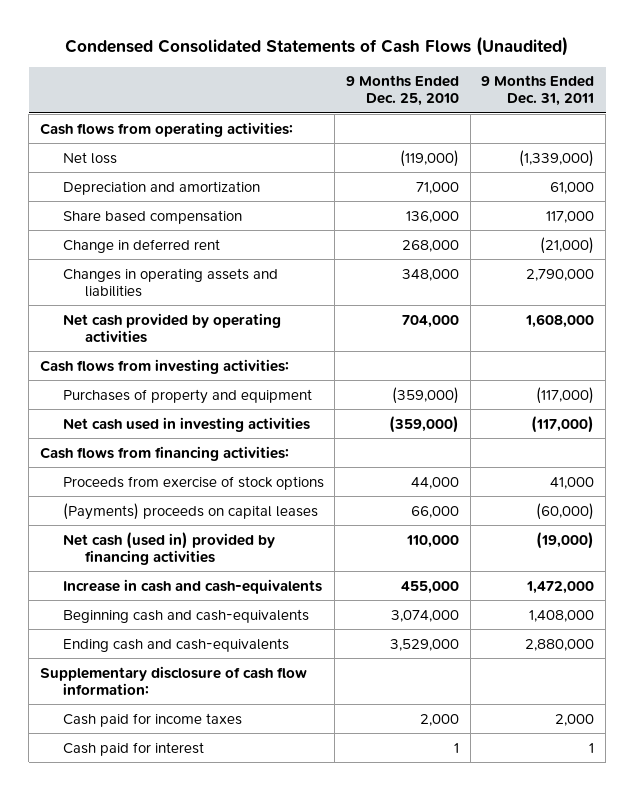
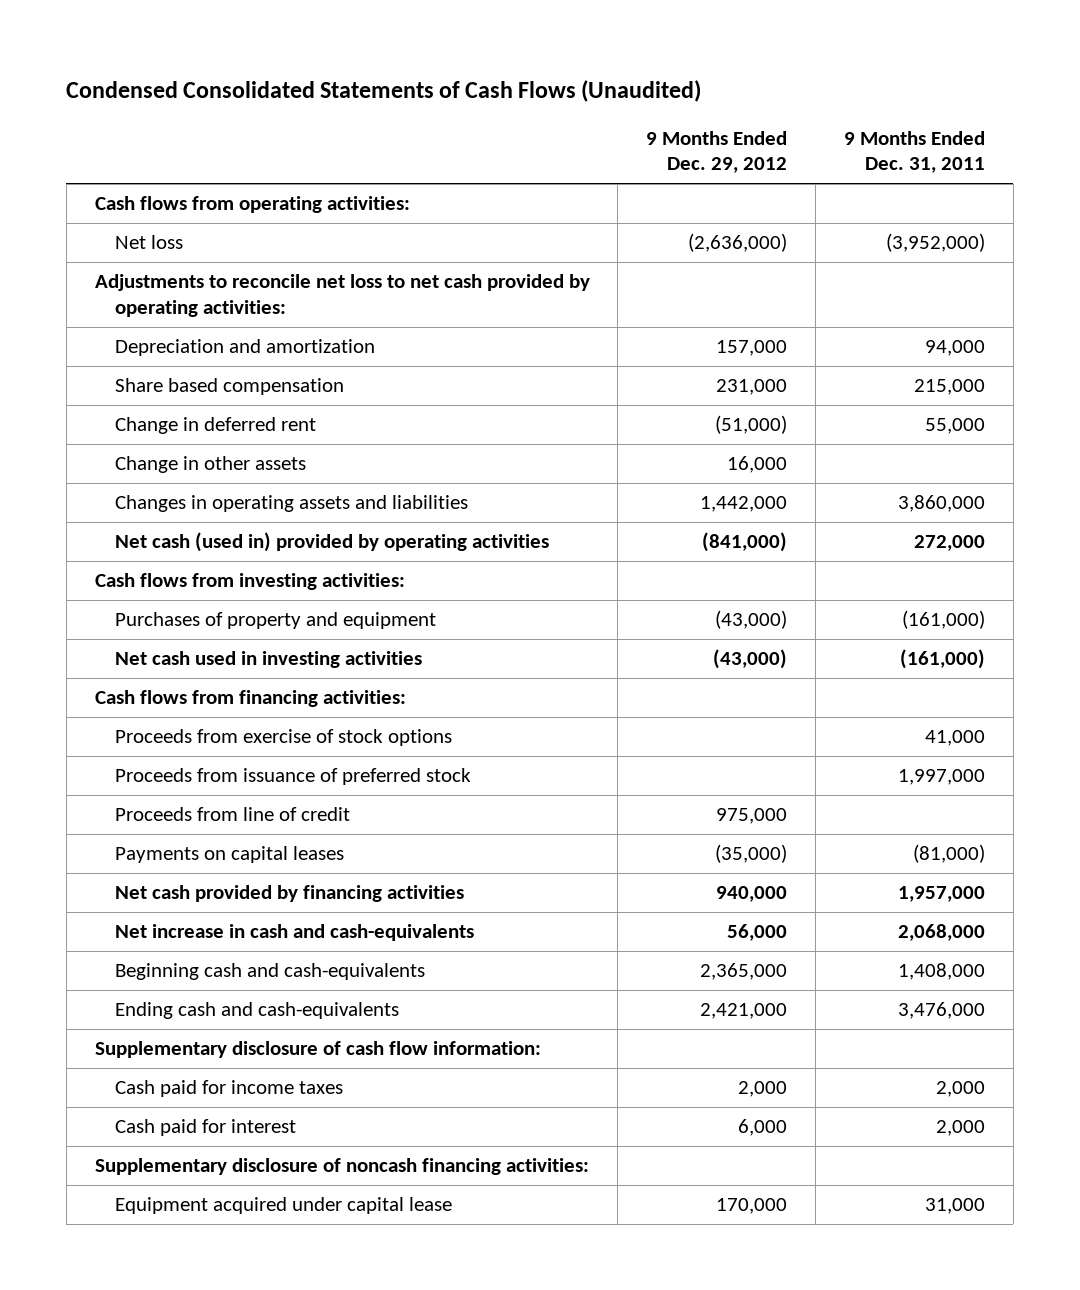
- | 9 Months Ended Dec. 25, 2010 | 9 Months Ended Dec. 31, 2011
+ | 9 Months Ended Dec. 29, 2012 | 9 Months Ended Dec. 31, 2011
- Net loss | (119,000) | (1,339,000)
- Depreciation and amortization | 71,000 | 61,000
- Share based compensation | 136,000 | 117,000
- Change in deferred rent | 268,000 | (21,000)
- Changes in operating assets and liabilities | 348,000 | 2,790,000
- Net cash provided by operating activities | 704,000 | 1,608,000
+ Net loss | (2,636,000) | (3,952,000)
+ Adjustments to reconcile net loss to net cash provided by operating activities:
+ Depreciation and amortization | 157,000 | 94,000
+ Share based compensation | 231,000 | 215,000
+ Change in deferred rent | (51,000) | 55,000
+ Change in other assets | 16,000 |
+ Changes in operating assets and liabilities | 1,442,000 | 3,860,000
+ Net cash (used in) provided by operating activities | (841,000) | 272,000
- Purchases of property and equipment | (359,000) | (117,000)
- Net cash used in investing activities | (359,000) | (117,000)
+ Purchases of property and equipment | (43,000) | (161,000)
+ Net cash used in investing activities | (43,000) | (161,000)
- (Payments) proceeds on capital leases | 66,000 | (60,000)
- Net cash (used in) provided by financing activities | 110,000 | (19,000)
- Increase in cash and cash-equivalents | 455,000 | 1,472,000
+ Proceeds from issuance of preferred stock | | 1,997,000
+ Proceeds from line of credit | 975,000 |
+ Payments on capital leases | (35,000) | (81,000)
+ Net cash provided by financing activities | 940,000 | 1,957,000
+ Net increase in cash and cash-equivalents | 56,000 | 2,068,000
- Ending cash and cash-equivalents | 3,529,000 | 2,880,000
+ Ending cash and cash-equivalents | 2,421,000 | 3,476,000
- Cash paid for interest | 1 | 1
+ Cash paid for interest | 6,000 | 2,000
+ Supplementary disclosure of noncash financing activities:
+ Equipment acquired under capital lease | 170,000 | 31,000

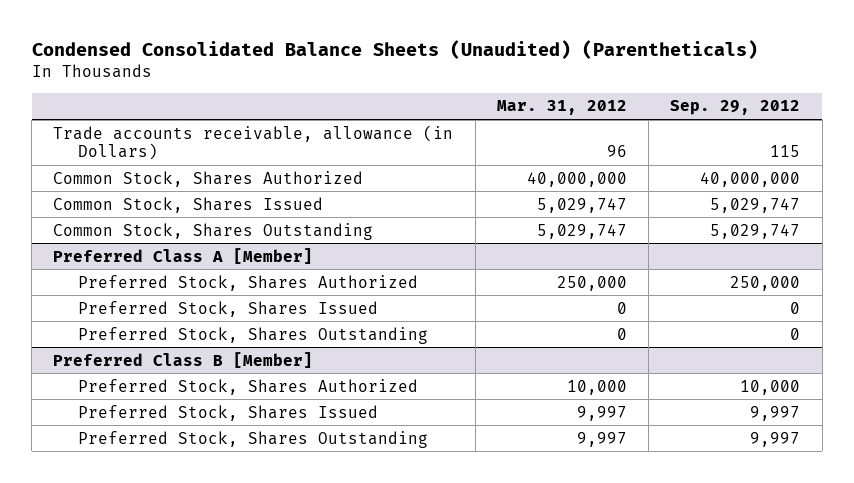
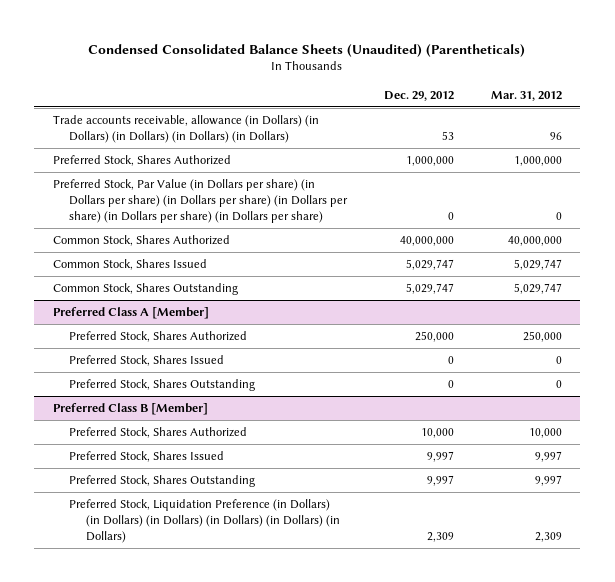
- | Mar. 31, 2012 | Sep. 29, 2012
+ | Dec. 29, 2012 | Mar. 31, 2012
- Trade accounts receivable, allowance (in Dollars) | 96 | 115
+ Trade accounts receivable, allowance (in Dollars) (in Dollars) (in Dollars) (in Dollars) (in Dollars) | 53 | 96
+ Preferred Stock, Shares Authorized | 1,000,000 | 1,000,000
+ Preferred Stock, Par Value (in Dollars per share) (in Dollars per share) (in Dollars per share) (in Dollars per share) (in Dollars per share) (in Dollars per share) | 0 | 0
@ Preferred Class A [Member]
- Preferred Stock, Shares Issued | 0 | 0
- Preferred Stock, Shares Outstanding | 0 | 0
+ Prеfеrrеd Stock, Sharеs Issuеd | 0 | 0
+ Prеfеrrеd Stock, Sharеs Outstanding | 0 | 0
@ Preferred Class B [Member]
- Preferred Stock, Shares Issued | 9,997 | 9,997
- Preferred Stock, Shares Outstanding | 9,997 | 9,997
+ Prеfеrrеd Stock, Sharеs Issuеd | 9,997 | 9,997
+ Prеfеrrеd Stock, Sharеs Outstanding | 9,997 | 9,997
+ Preferred Stock, Liquidation Preference (in Dollars) (in Dollars) (in Dollars) (in Dollars) (in Dollars) (in Dollars) | 2,309 | 2,309

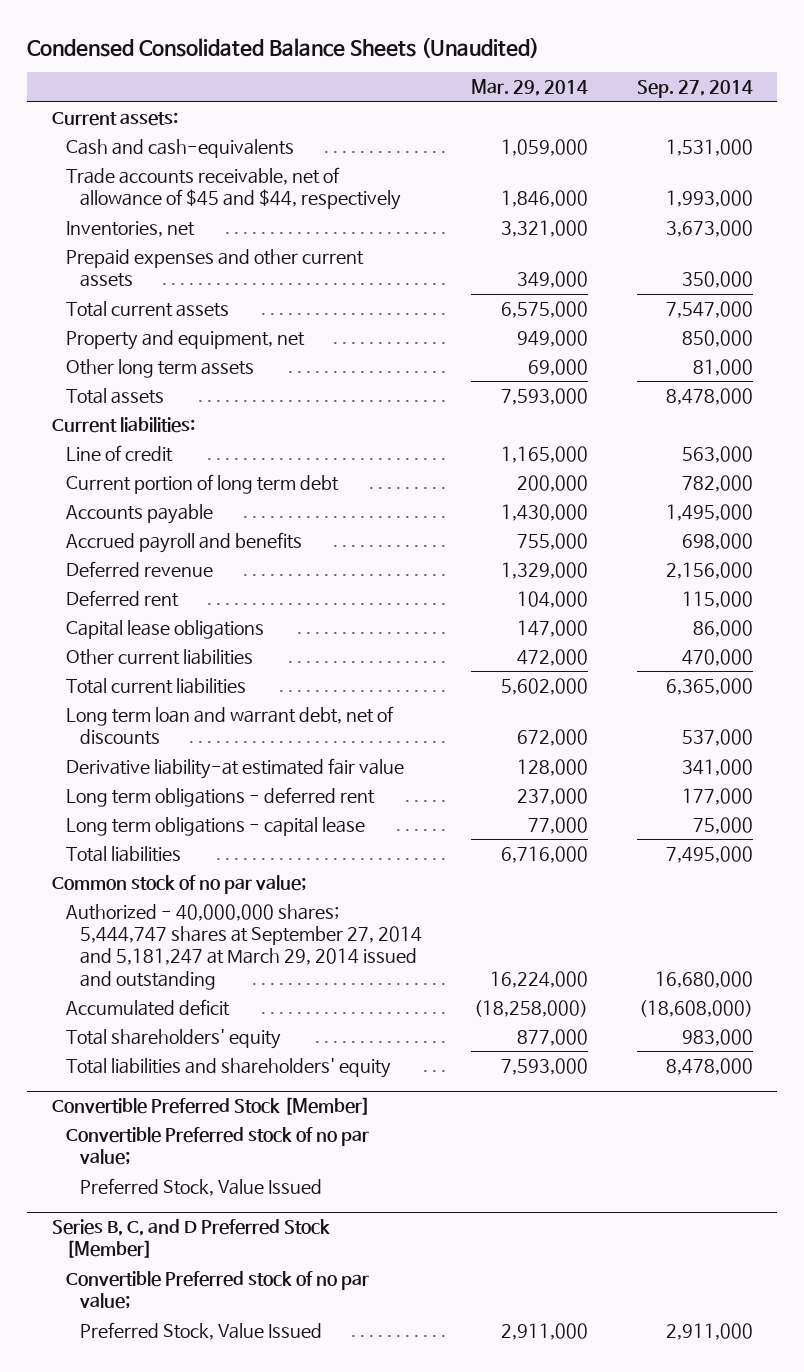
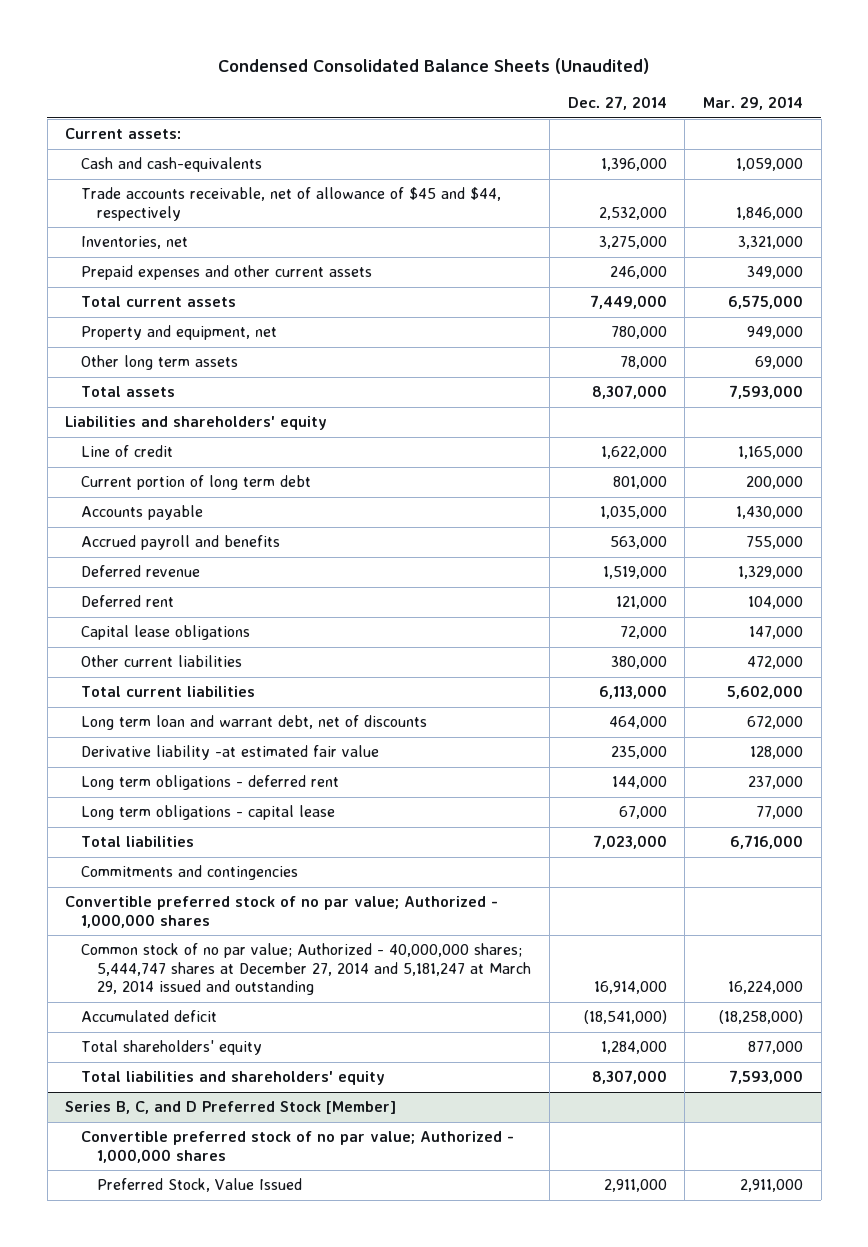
- | Mar. 29, 2014 | Sep. 27, 2014
+ | Dec. 27, 2014 | Mar. 29, 2014
- Current liabilities:
+ Liabilities and shareholders' equity
- Derivative liability-at estimated fair value | 128,000 | 341,000
+ Derivative liability -at estimated fair value | 235,000 | 128,000
- Common stock of no par value;
- Authorized - 40,000,000 shares; 5,444,747 shares at September 27, 2014 and 5,181,247 at March 29, 2014 issued and outstanding | 16,224,000 | 16,680,000
+ Commitments and contingencies
+ Convertible preferred stock of no par value; Authorized - 1,000,000 shares
+ Common stock of no par value; Authorized - 40,000,000 shares; 5,444,747 shares at December 27, 2014 and 5,181,247 at March 29, 2014 issued and outstanding | 16,914,000 | 16,224,000
- Convertible Preferred Stock [Member]
- Convertible Preferred stock of no par value;
- Preferred Stock, Value Issued
@ Series B, C, and D Preferred Stock [Member]
- Convertible Preferred stock of no par value;
+ Convertible preferred stock of no par value; Authorized - 1,000,000 shares

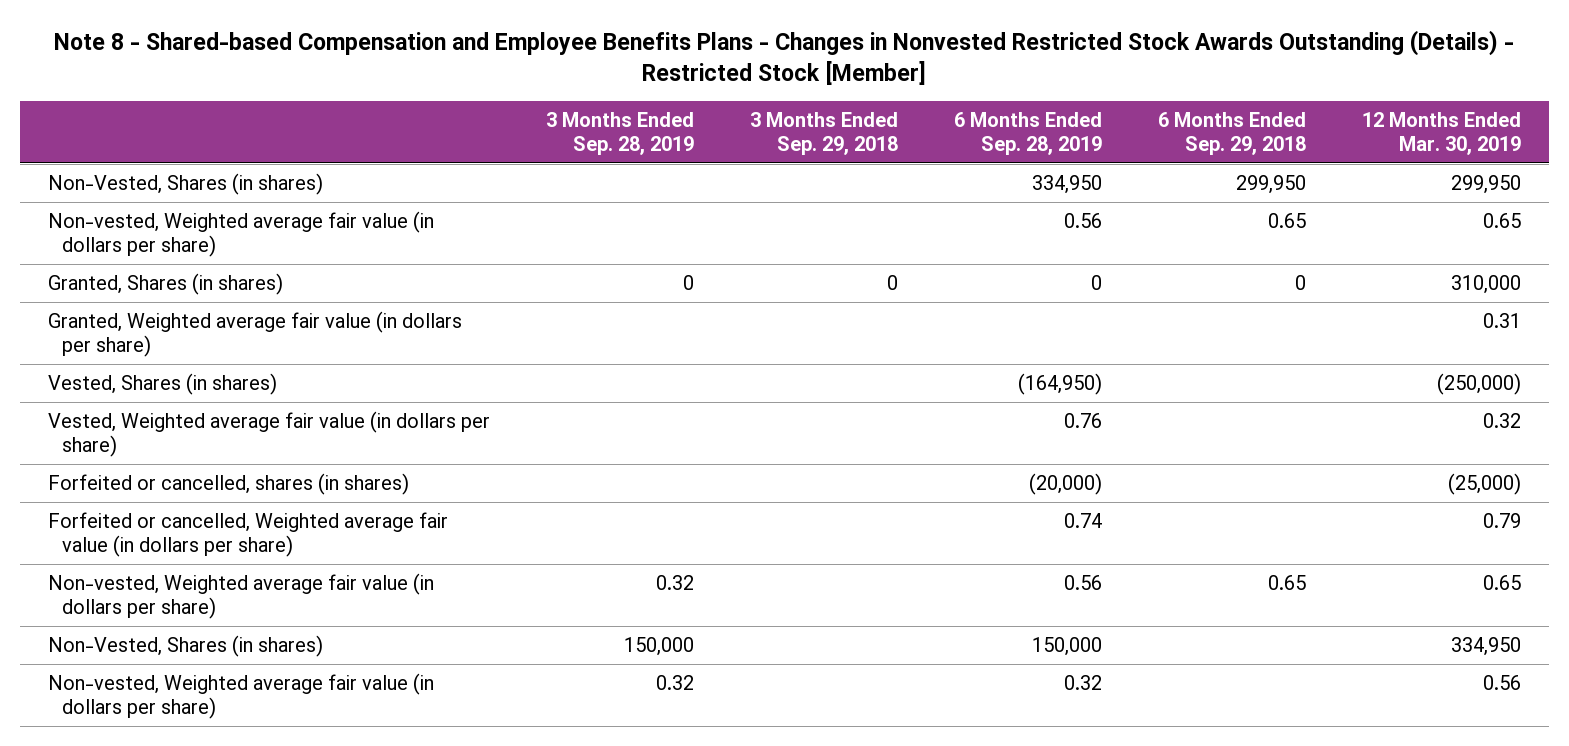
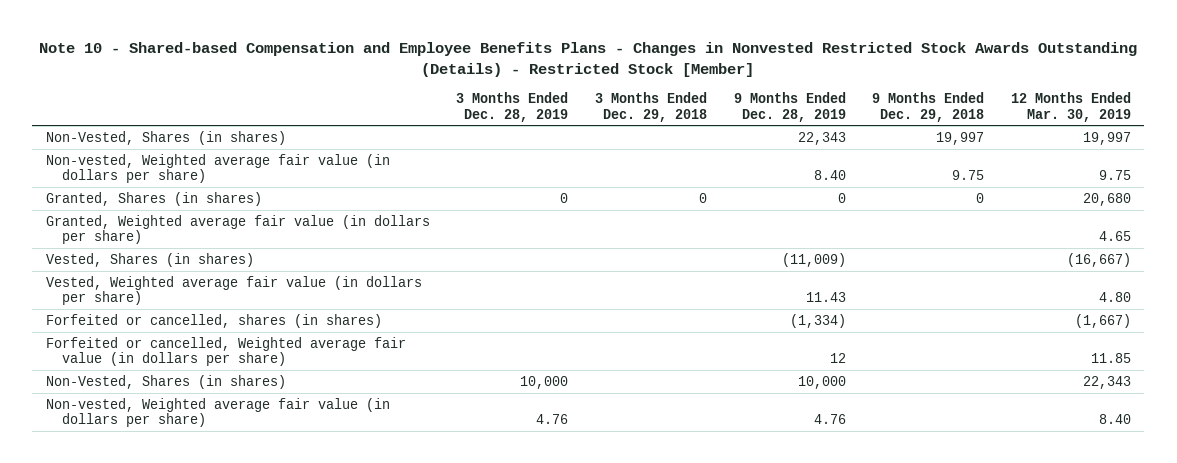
- Note 8 - Shared-based Compensation and Employee Benefits Plans - Changes in Nonvested Restricted Stock Awards Outstanding (Details) - Restricted Stock [Member]
+ Note 10 - Shared-based Compensation and Employee Benefits Plans - Changes in Nonvested Restricted Stock Awards Outstanding (Details) - Restricted Stock [Member]
- | 3 Months Ended Sep. 28, 2019 | 3 Months Ended Sep. 29, 2018 | 6 Months Ended Sep. 28, 2019 | 6 Months Ended Sep. 29, 2018 | 12 Months Ended Mar. 30, 2019
+ | 3 Months Ended Dec. 28, 2019 | 3 Months Ended Dec. 29, 2018 | 9 Months Ended Dec. 28, 2019 | 9 Months Ended Dec. 29, 2018 | 12 Months Ended Mar. 30, 2019
- Non-Vested, Shares (in shares) | | | 334,950 | 299,950 | 299,950
- Non-vested, Weighted average fair value (in dollars per share) | | | 0.56 | 0.65 | 0.65
- Granted, Shares (in shares) | 0 | 0 | 0 | 0 | 310,000
- Granted, Weighted average fair value (in dollars per share) | | | | | 0.31
- Vested, Shares (in shares) | | | (164,950) | | (250,000)
- Vested, Weighted average fair value (in dollars per share) | | | 0.76 | | 0.32
- Forfeited or cancelled, shares (in shares) | | | (20,000) | | (25,000)
- Forfeited or cancelled, Weighted average fair value (in dollars per share) | | | 0.74 | | 0.79
- Non-vested, Weighted average fair value (in dollars per share) | 0.32 | | 0.56 | 0.65 | 0.65
- Non-Vested, Shares (in shares) | 150,000 | | 150,000 | | 334,950
- Non-vested, Weighted average fair value (in dollars per share) | 0.32 | | 0.32 | | 0.56
+ Non-Vested, Shares (in shares) | | | 22,343 | 19,997 | 19,997
+ Non-vested, Weighted average fair value (in dollars per share) | | | 8.40 | 9.75 | 9.75
+ Granted, Shares (in shares) | 0 | 0 | 0 | 0 | 20,680
+ Granted, Weighted average fair value (in dollars per share) | | | | | 4.65
+ Vested, Shares (in shares) | | | (11,009) | | (16,667)
+ Vested, Weighted average fair value (in dollars per share) | | | 11.43 | | 4.80
+ Forfeited or cancelled, shares (in shares) | | | (1,334) | | (1,667)
+ Forfeited or cancelled, Weighted average fair value (in dollars per share) | | | 12 | | 11.85
+ Non-Vested, Shares (in shares) | 10,000 | | 10,000 | | 22,343
+ Non-vested, Weighted average fair value (in dollars per share) | 4.76 | | 4.76 | | 8.40

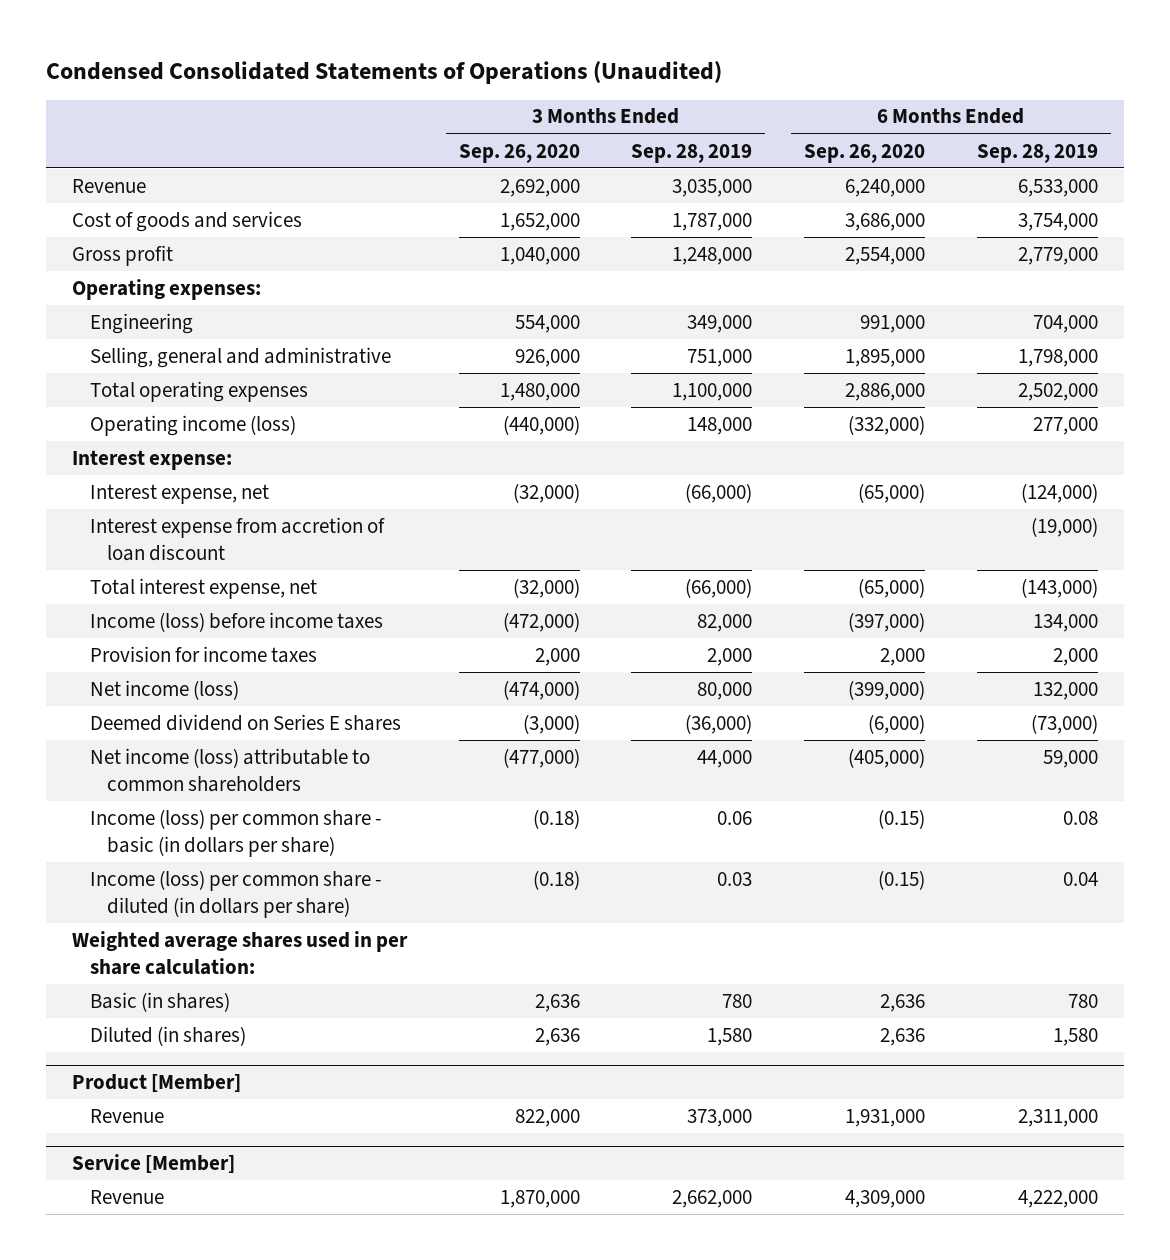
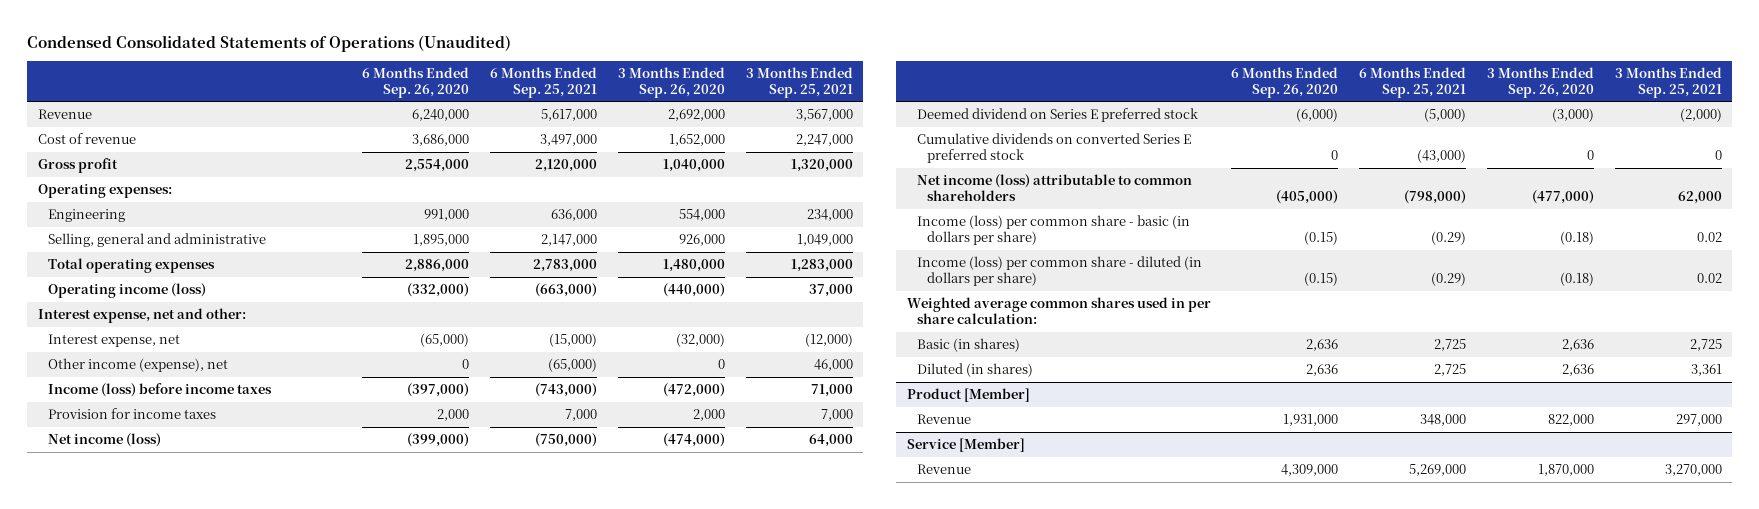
- | 3 Months Ended Sep. 26, 2020 | 3 Months Ended Sep. 28, 2019 | 6 Months Ended Sep. 26, 2020 | 6 Months Ended Sep. 28, 2019
+ | 6 Months Ended Sep. 26, 2020 | 6 Months Ended Sep. 25, 2021 | 3 Months Ended Sep. 26, 2020 | 3 Months Ended Sep. 25, 2021
- Cost of goods and services | 1,652,000 | 1,787,000 | 3,686,000 | 3,754,000
+ Cost of revenue | 3,686,000 | 3,497,000 | 1,652,000 | 2,247,000
- Interest expense:
+ Interest expense, net and other:
- Interest expense from accretion of loan discount | | | | (19,000)
- Total interest expense, net | (32,000) | (66,000) | (65,000) | (143,000)
+ Other income (expense), net | 0 | (65,000) | 0 | 46,000
- Deemed dividend on Series E shares | (3,000) | (36,000) | (6,000) | (73,000)
+ Deemed dividend on Series E preferred stock | (6,000) | (5,000) | (3,000) | (2,000)
+ Cumulative dividends on converted Series E preferred stock | 0 | (43,000) | 0 | 0
- Weighted average shares used in per share calculation:
+ Weighted average common shares used in per share calculation:

